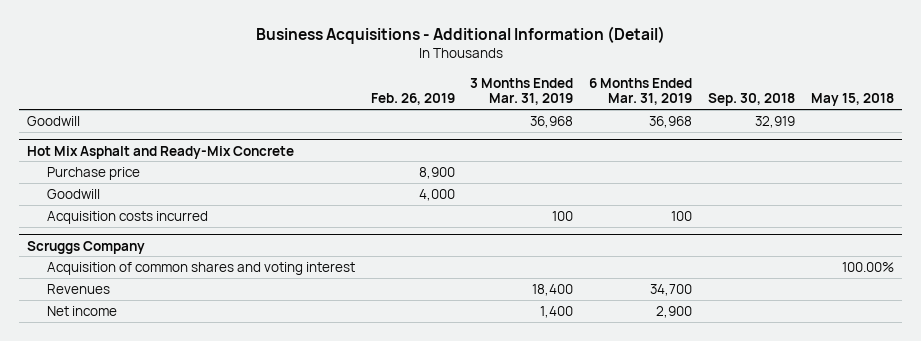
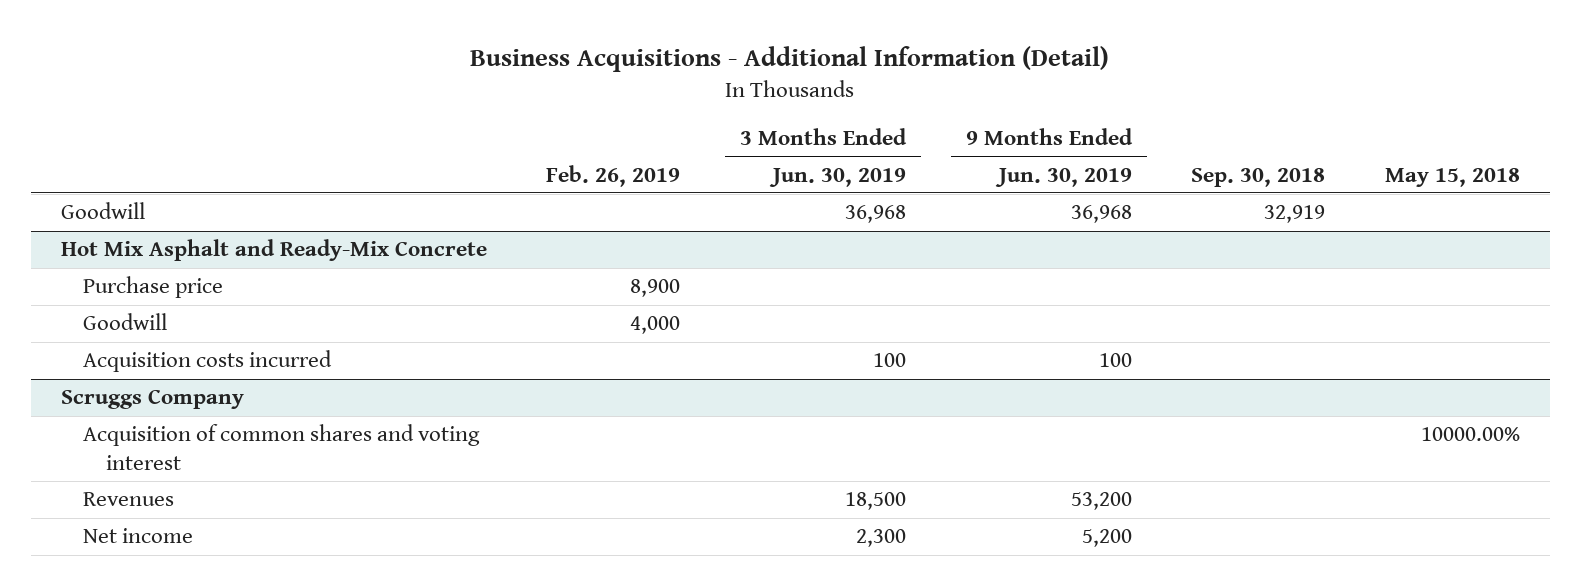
- | Feb. 26, 2019 | 3 Months Ended Mar. 31, 2019 | 6 Months Ended Mar. 31, 2019 | Sep. 30, 2018 | May 15, 2018
+ | Feb. 26, 2019 | 3 Months Ended Jun. 30, 2019 | 9 Months Ended Jun. 30, 2019 | Sep. 30, 2018 | May 15, 2018
@ Scruggs Company
- Acquisition of common shares and voting interest | | | | | 100.00%
+ Acquisition of common shares and voting interest | | | | | 10000.00%

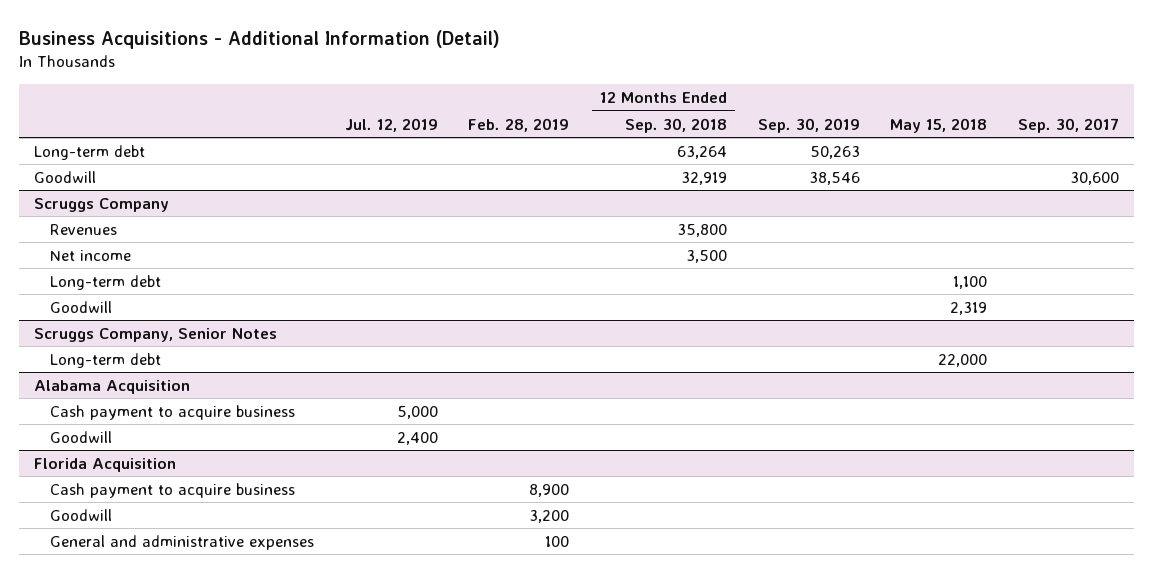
- | Feb. 26, 2019 | 3 Months Ended Jun. 30, 2019 | 9 Months Ended Jun. 30, 2019 | Sep. 30, 2018 | May 15, 2018
+ | Jul. 12, 2019 | Feb. 28, 2019 | 12 Months Ended Sep. 30, 2018 | Sep. 30, 2019 | May 15, 2018 | Sep. 30, 2017
+ Long-term debt | | | 63,264 | 50,263 | |
- Hot Mix Asphalt and Ready-Mix Concrete
- Purchase price | 8,900 | | | |
- Goodwill | 4,000 | | | |
- Acquisition costs incurred | | 100 | 100 | |
@ Scruggs Company
- Acquisition of common shares and voting interest | | | | | 10000.00%
+ Long-term debt | | | | | 1,100 |
+ Goodwill | | | | | 2,319 |
+ Scruggs Company, Senior Notes
+ Long-term debt | | | | | 22,000 |
+ Alabama Acquisition
+ Cash payment to acquire business | 5,000 | | | | |
+ Goodwill | 2,400 | | | | |
+ Florida Acquisition
+ Cash payment to acquire business | | 8,900 | | | |
+ Goodwill | | 3,200 | | | |
+ General and administrative expenses | | 100 | | | |

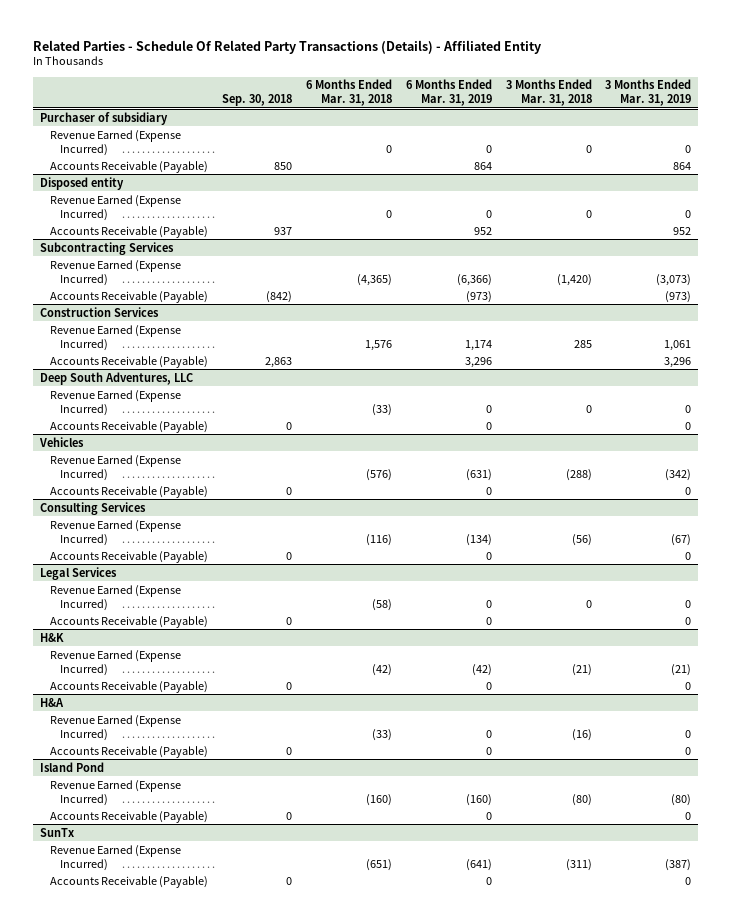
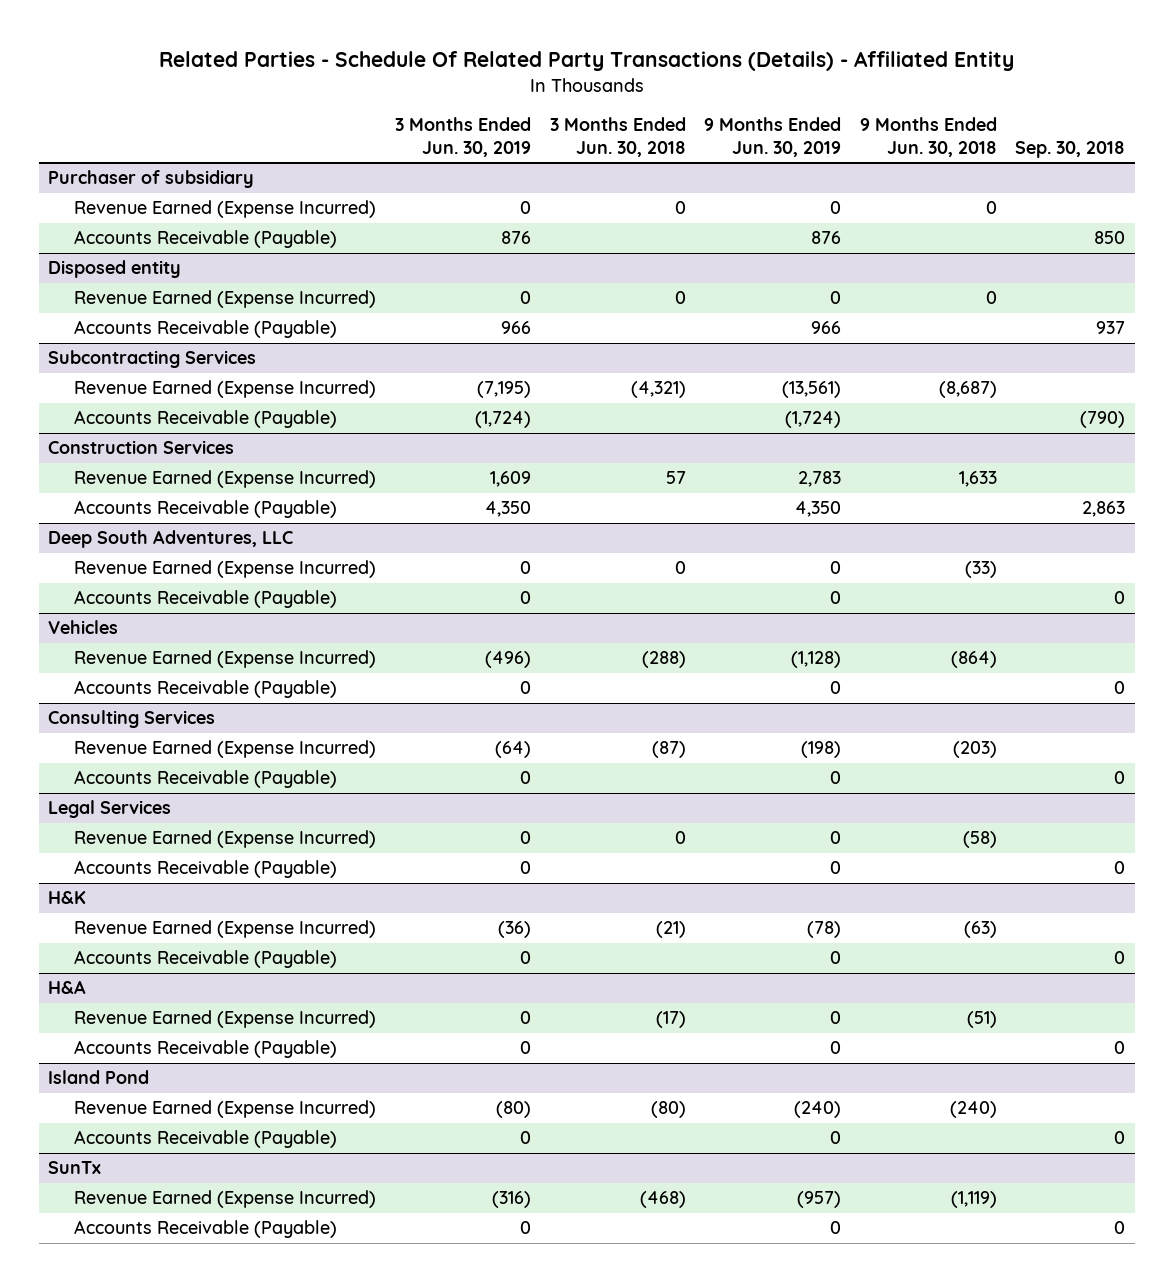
- | Sep. 30, 2018 | 6 Months Ended Mar. 31, 2018 | 6 Months Ended Mar. 31, 2019 | 3 Months Ended Mar. 31, 2018 | 3 Months Ended Mar. 31, 2019
+ | 3 Months Ended Jun. 30, 2019 | 3 Months Ended Jun. 30, 2018 | 9 Months Ended Jun. 30, 2019 | 9 Months Ended Jun. 30, 2018 | Sep. 30, 2018
@ Subcontracting Services
- Accounts Receivable (Payable) | (842) | | (973) | | (973)
+ Accounts Receivable (Payable) | (1,724) | | (1,724) | | (790)

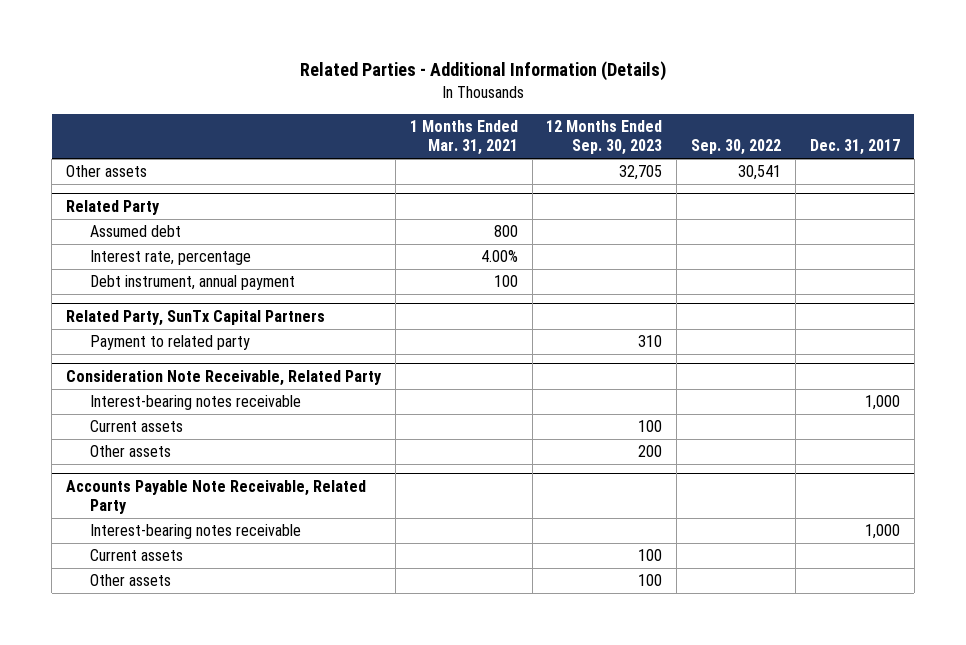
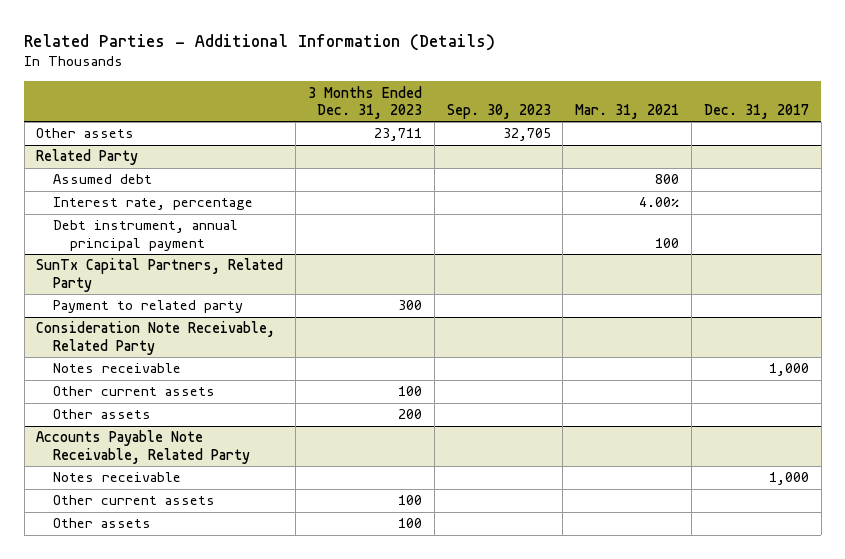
- | 1 Months Ended Mar. 31, 2021 | 12 Months Ended Sep. 30, 2023 | Sep. 30, 2022 | Dec. 31, 2017
+ | 3 Months Ended Dec. 31, 2023 | Sep. 30, 2023 | Mar. 31, 2021 | Dec. 31, 2017
@ Related Party
- Debt instrument, annual payment | 100 | | |
- Related Party, SunTx Capital Partners
@ Related Party
+ Debt instrument, annual principal payment | | | 100 |
+ SunTx Capital Partners, Related Party
@ Consideration Note Receivable, Related Party
- Interest-bearing notes receivable | | | | 1,000
- Current assets | | 100 | |
+ Notes receivable | | | | 1,000
+ Other current assets | 100 | | |
@ Accounts Payable Note Receivable, Related Party
- Interest-bearing notes receivable | | | | 1,000
- Current assets | | 100 | |
+ Notes receivable | | | | 1,000
+ Other current assets | 100 | | |

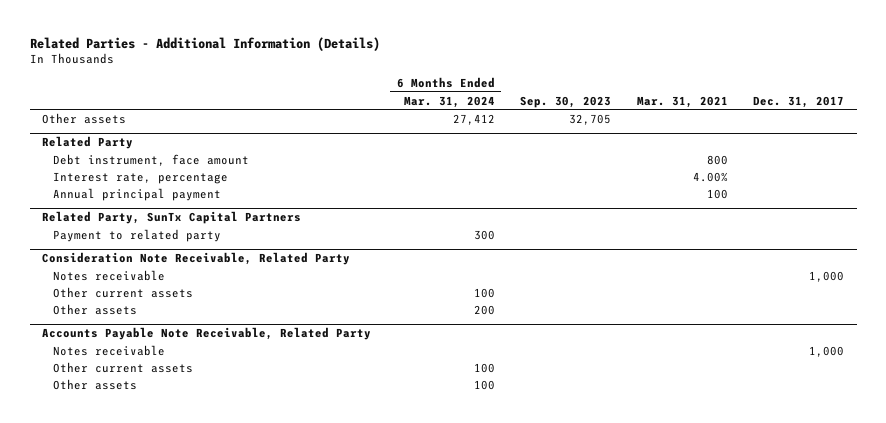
- | 3 Months Ended Dec. 31, 2023 | Sep. 30, 2023 | Mar. 31, 2021 | Dec. 31, 2017
+ | 6 Months Ended Mar. 31, 2024 | Sep. 30, 2023 | Mar. 31, 2021 | Dec. 31, 2017
@ Related Party
- Assumed debt | | | 800 |
+ Debt instrument, face amount | | | 800 |
- Debt instrument, annual principal payment | | | 100 |
- SunTx Capital Partners, Related Party
@ Related Party
+ Annual principal payment | | | 100 |
+ Related Party, SunTx Capital Partners

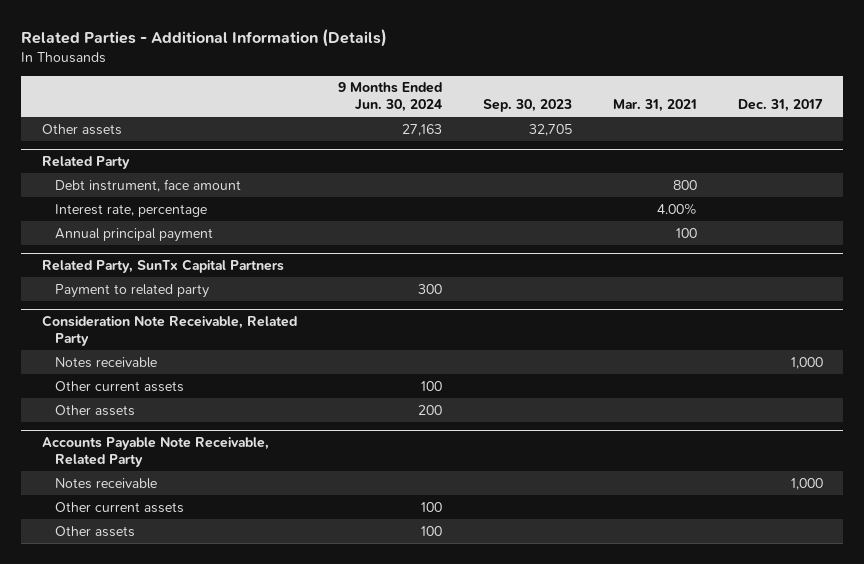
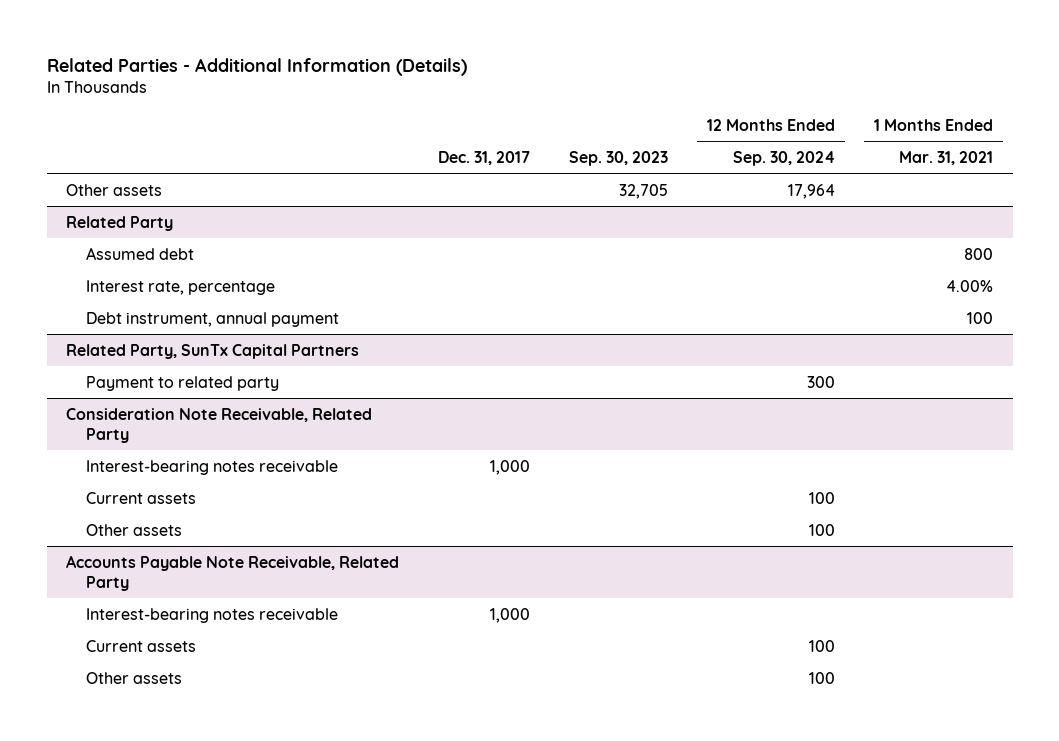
- | 9 Months Ended Jun. 30, 2024 | Sep. 30, 2023 | Mar. 31, 2021 | Dec. 31, 2017
+ | Dec. 31, 2017 | Sep. 30, 2023 | 12 Months Ended Sep. 30, 2024 | 1 Months Ended Mar. 31, 2021
@ Related Party
- Debt instrument, face amount | | | 800 |
+ Assumed debt | | | | 800
- Annual principal payment | | | 100 |
+ Debt instrument, annual payment | | | | 100
@ Consideration Note Receivable, Related Party
- Notes receivable | | | | 1,000
- Other current assets | 100 | | |
+ Interest-bearing notes receivable | 1,000 | | |
+ Current assets | | | 100 |
@ Accounts Payable Note Receivable, Related Party
- Notes receivable | | | | 1,000
- Other current assets | 100 | | |
+ Interest-bearing notes receivable | 1,000 | | |
+ Current assets | | | 100 |

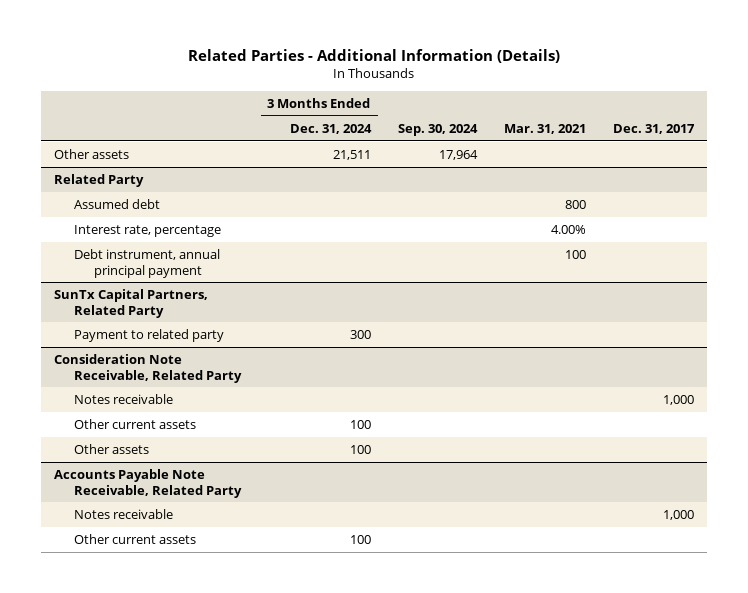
- | Dec. 31, 2017 | Sep. 30, 2023 | 12 Months Ended Sep. 30, 2024 | 1 Months Ended Mar. 31, 2021
+ | 3 Months Ended Dec. 31, 2024 | Sep. 30, 2024 | Mar. 31, 2021 | Dec. 31, 2017
@ Related Party
- Debt instrument, annual payment | | | | 100
- Related Party, SunTx Capital Partners
@ Related Party
+ Debt instrument, annual principal payment | | | 100 |
+ SunTx Capital Partners, Related Party
@ Consideration Note Receivable, Related Party
- Interest-bearing notes receivable | 1,000 | | |
- Current assets | | | 100 |
+ Notes receivable | | | | 1,000
+ Other current assets | 100 | | |
@ Accounts Payable Note Receivable, Related Party
- Interest-bearing notes receivable | 1,000 | | |
- Current assets | | | 100 |
- Other assets | | | 100 |
+ Notes receivable | | | | 1,000
+ Other current assets | 100 | | |

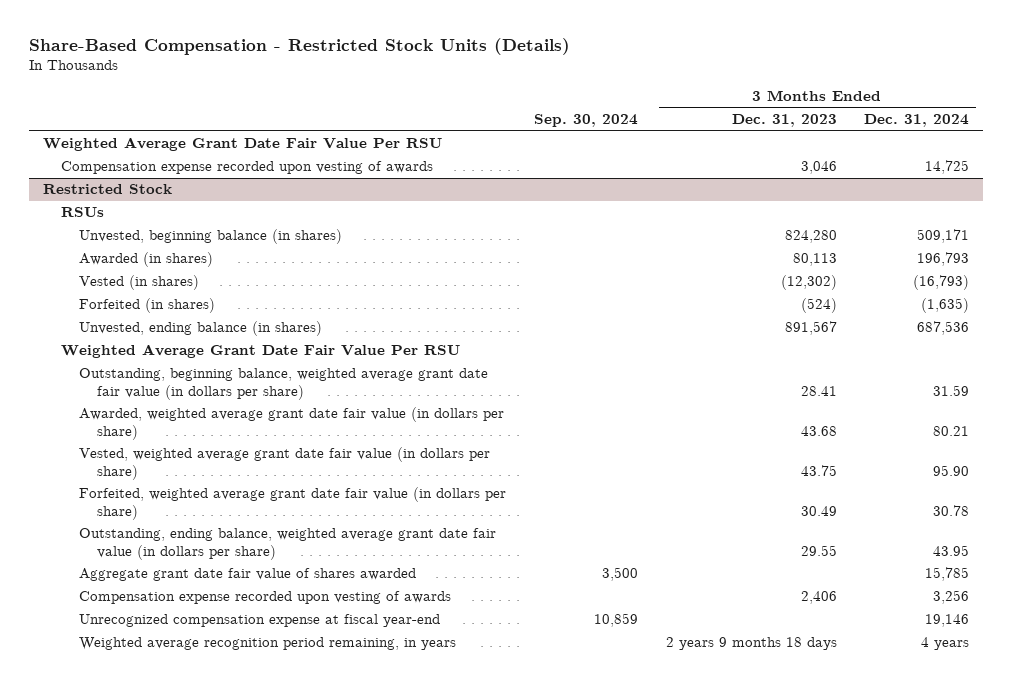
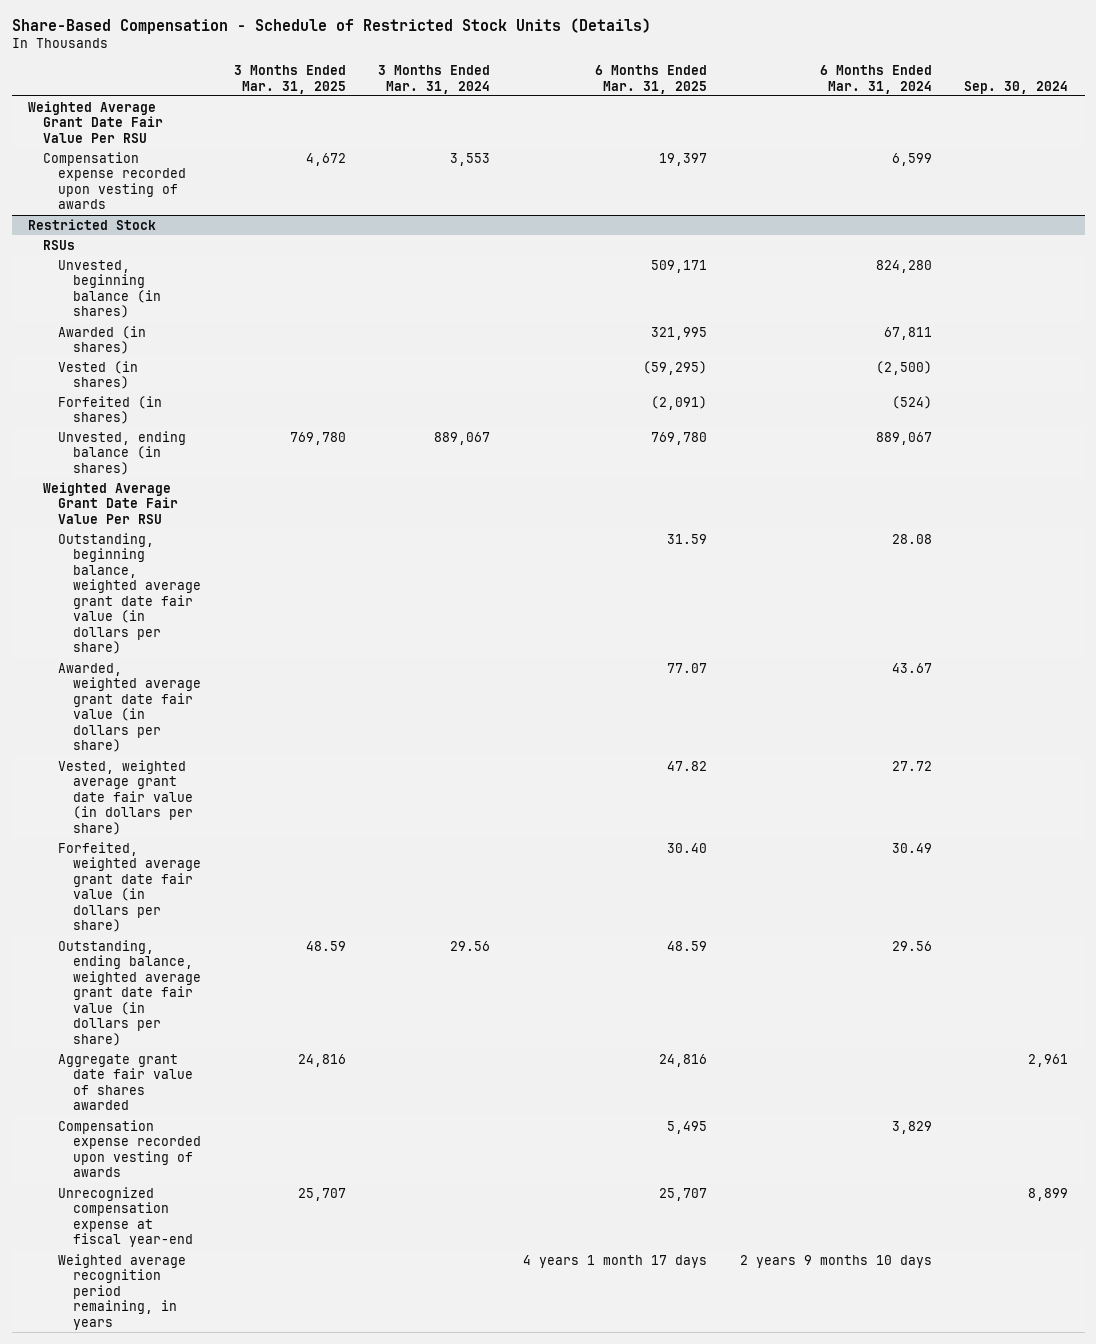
- Share-Based Compensation - Restricted Stock Units (Details)
+ Share-Based Compensation - Schedule of Restricted Stock Units (Details)
- | Sep. 30, 2024 | 3 Months Ended Dec. 31, 2023 | 3 Months Ended Dec. 31, 2024
+ | 3 Months Ended Mar. 31, 2025 | 3 Months Ended Mar. 31, 2024 | 6 Months Ended Mar. 31, 2025 | 6 Months Ended Mar. 31, 2024 | Sep. 30, 2024
@ Restricted Stock
- Aggregate grant date fair value of shares awarded | 3,500 | | 15,785
+ Aggregate grant date fair value of shares awarded | 24,816 | | 24,816 | | 2,961
- Unrecognized compensation expense at fiscal year-end | 10,859 | | 19,146
+ Unrecognized compensation expense at fiscal year-end | 25,707 | | 25,707 | | 8,899

